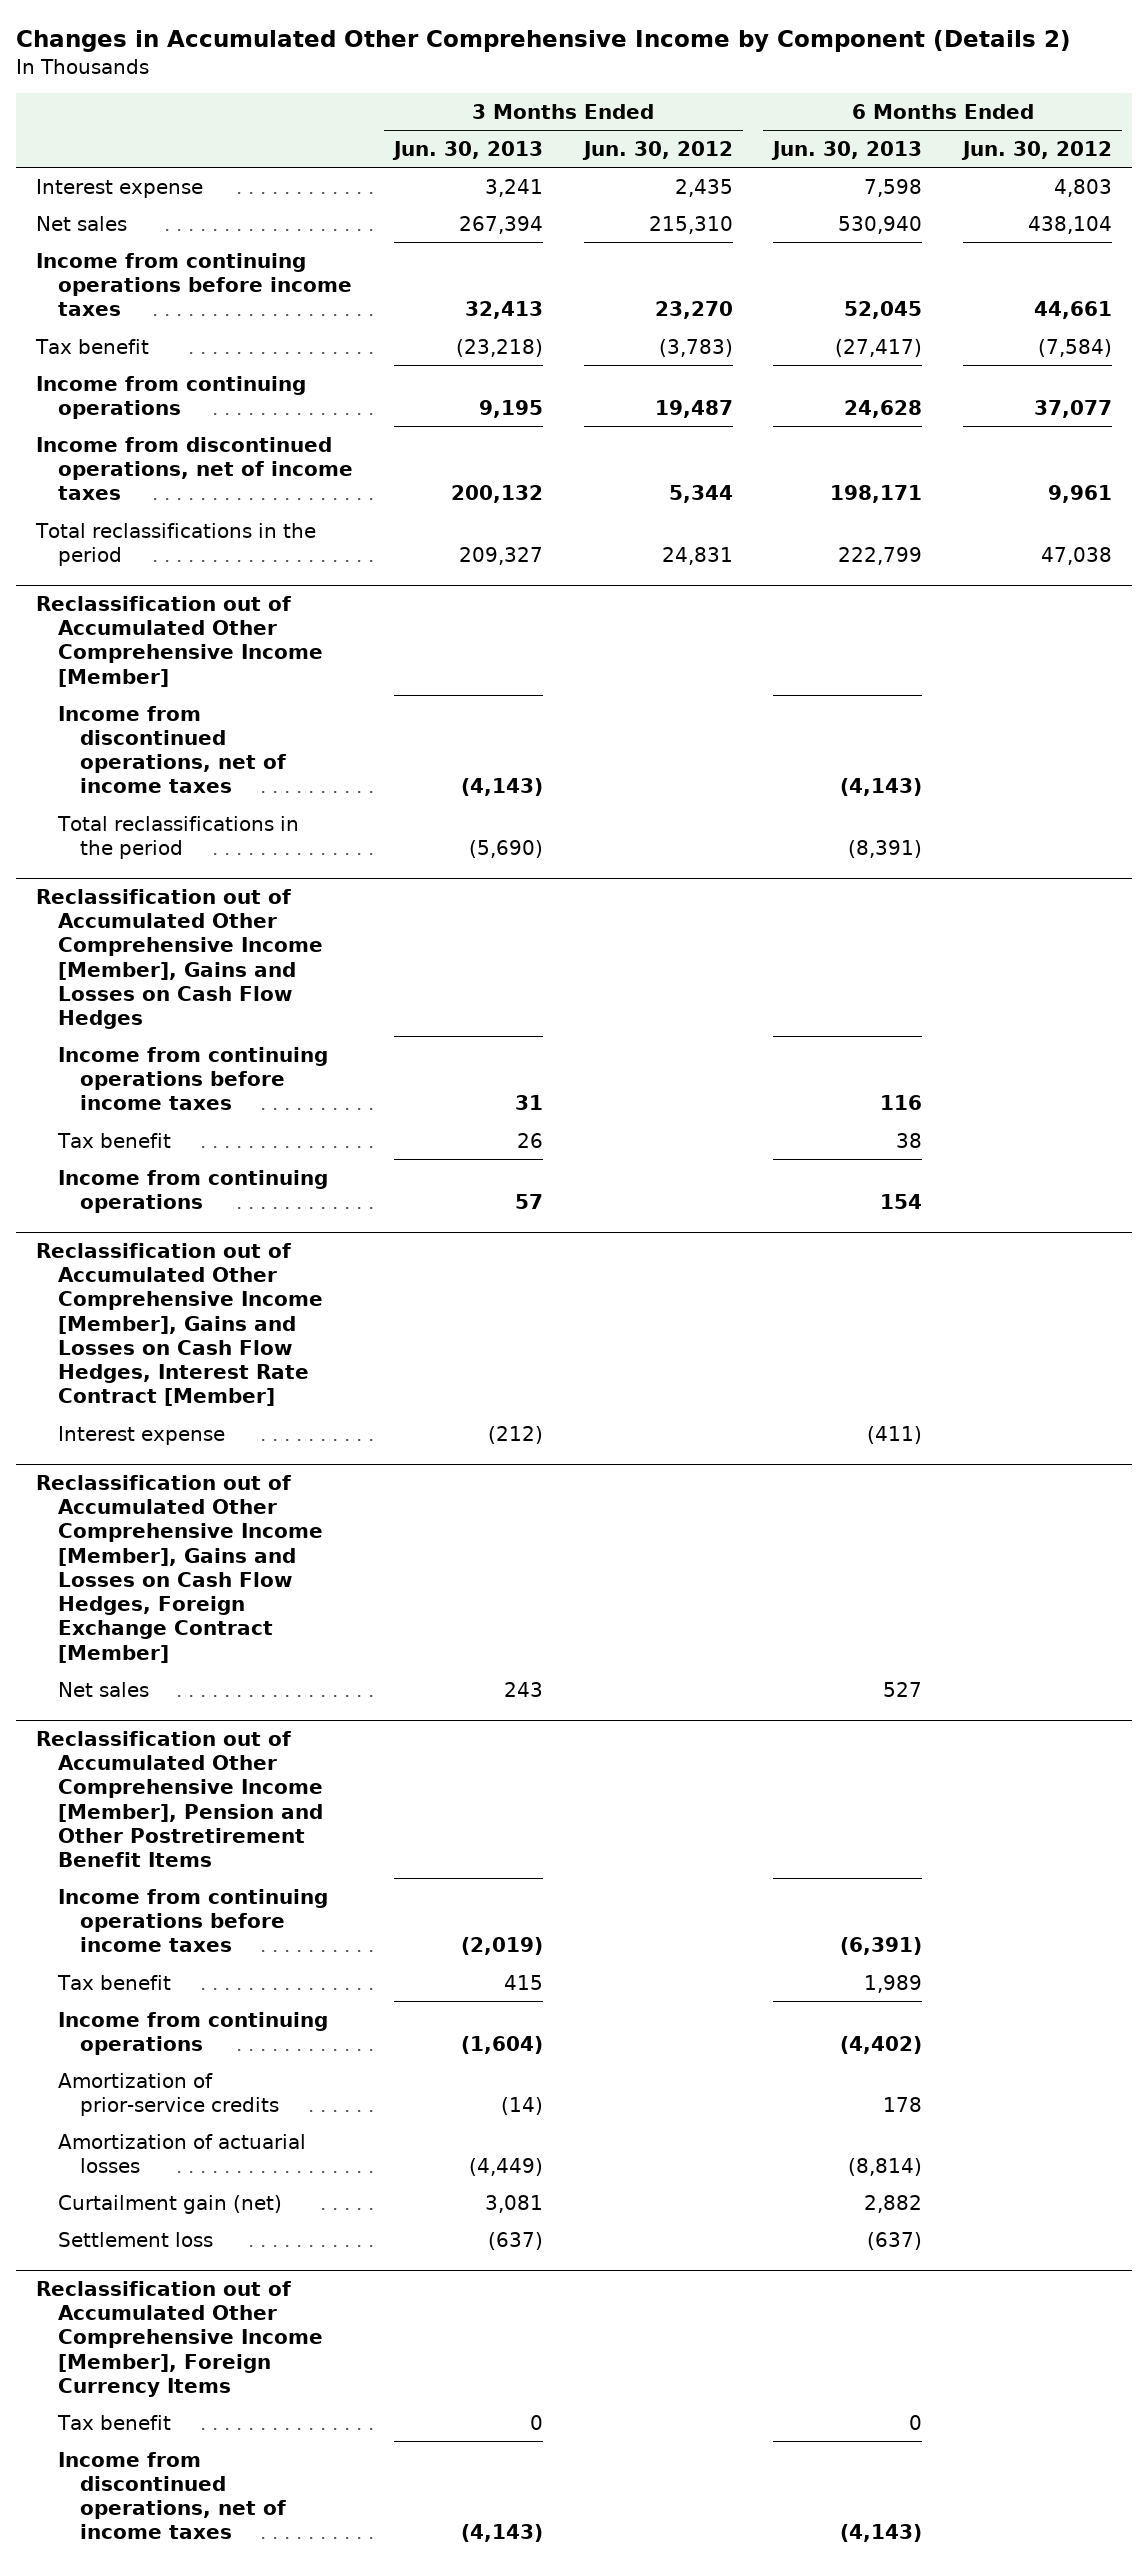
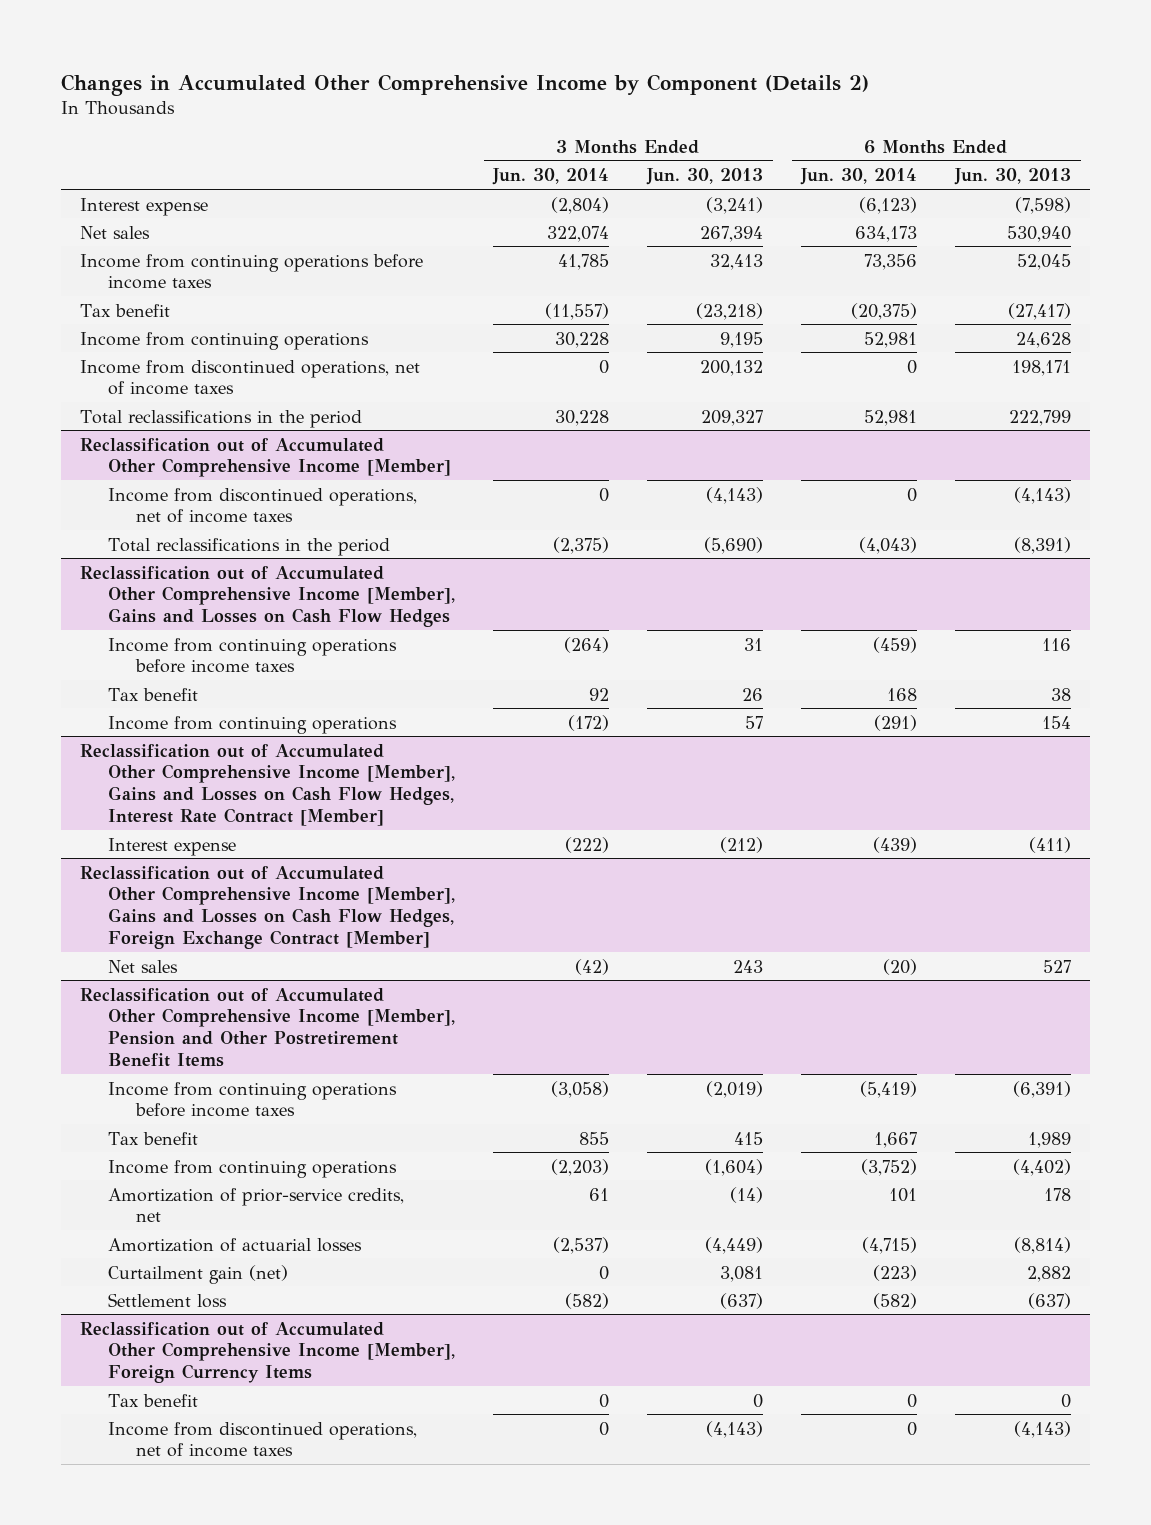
- | 3 Months Ended Jun. 30, 2013 | 3 Months Ended Jun. 30, 2012 | 6 Months Ended Jun. 30, 2013 | 6 Months Ended Jun. 30, 2012
+ | 3 Months Ended Jun. 30, 2014 | 3 Months Ended Jun. 30, 2013 | 6 Months Ended Jun. 30, 2014 | 6 Months Ended Jun. 30, 2013
- Interest expense | 3,241 | 2,435 | 7,598 | 4,803
+ Interest expense | (2,804) | (3,241) | (6,123) | (7,598)
@ Reclassification out of Accumulated Other Comprehensive Income [Member], Pension and Other Postretirement Benefit Items
- Amortization of prior-service credits | (14) | | 178 |
+ Amortization of prior-service credits, net | 61 | (14) | 101 | 178

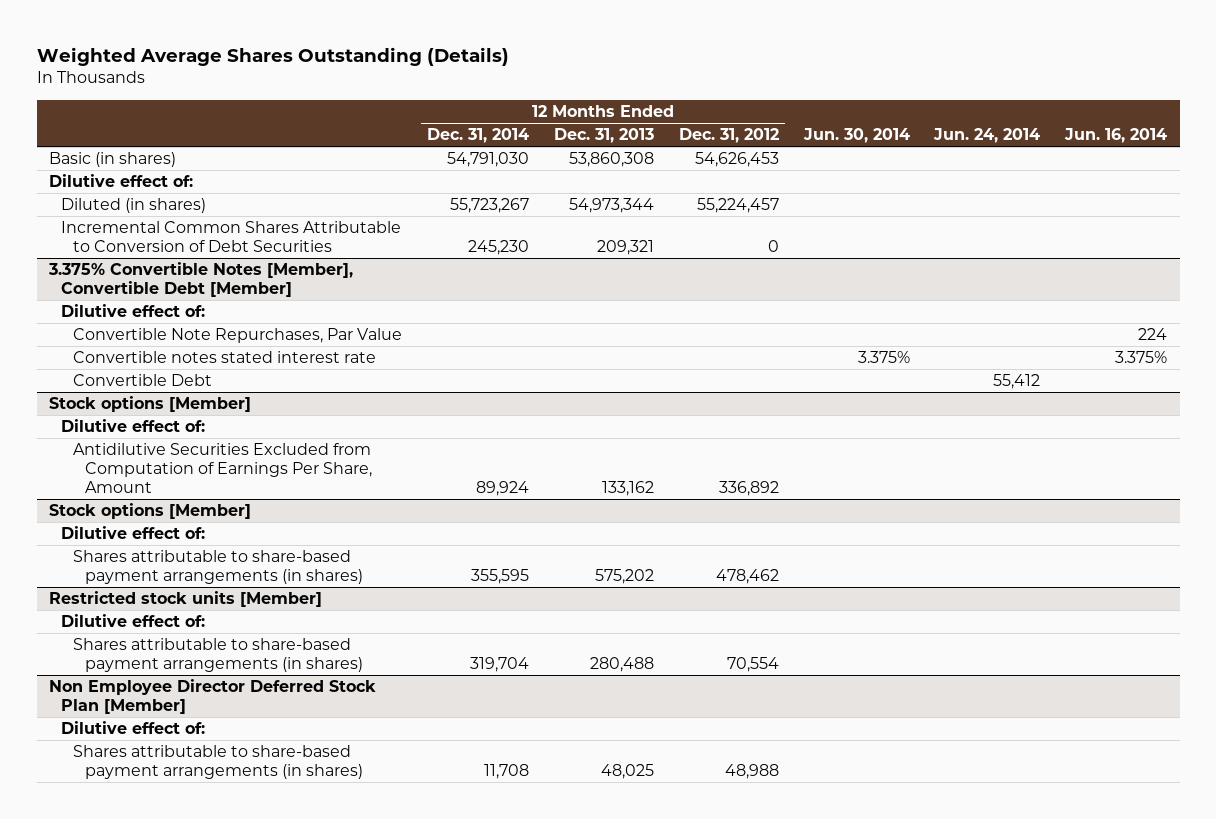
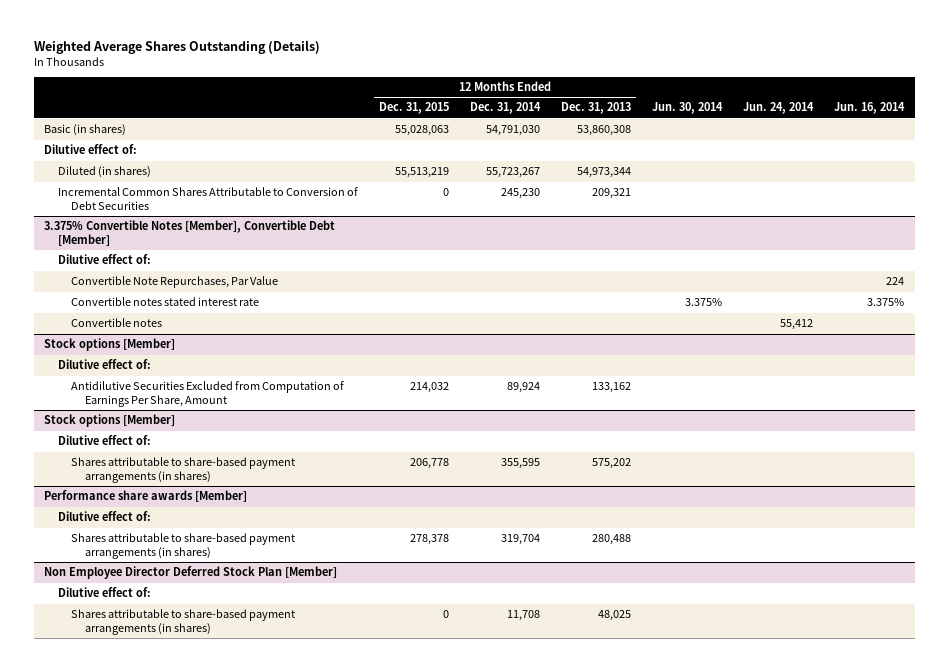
- | 12 Months Ended Dec. 31, 2014 | 12 Months Ended Dec. 31, 2013 | 12 Months Ended Dec. 31, 2012 | Jun. 30, 2014 | Jun. 24, 2014 | Jun. 16, 2014
+ | 12 Months Ended Dec. 31, 2015 | 12 Months Ended Dec. 31, 2014 | 12 Months Ended Dec. 31, 2013 | Jun. 30, 2014 | Jun. 24, 2014 | Jun. 16, 2014
@ 3.375% Convertible Notes [Member], Convertible Debt [Member]
- Convertible Debt | | | | | 55,412 |
+ Convertible notes | | | | | 55,412 |
- Restricted stock units [Member]
+ Performance share awards [Member]

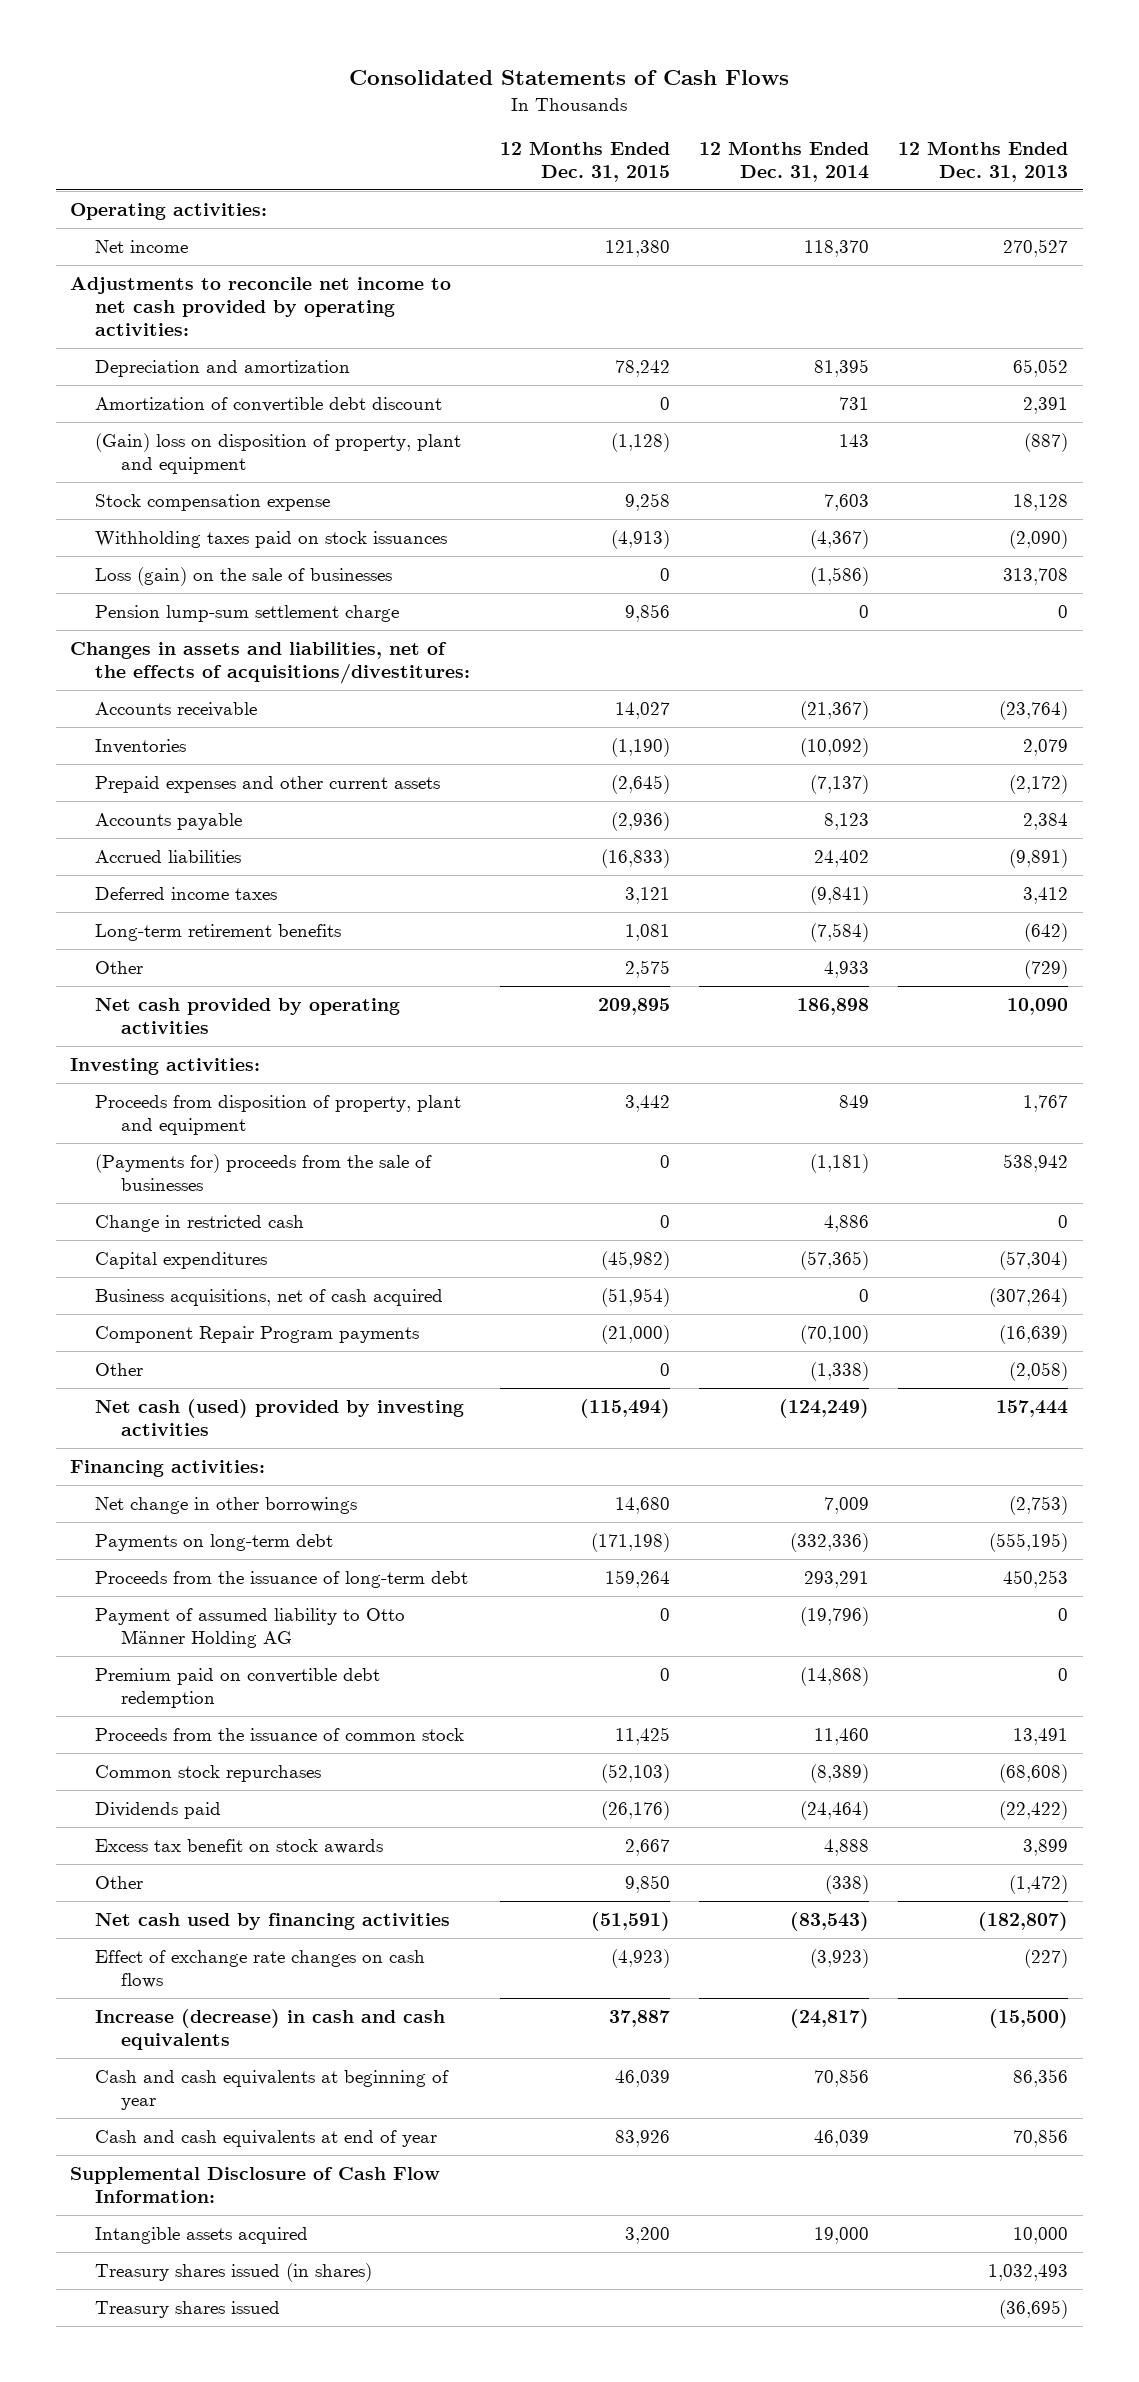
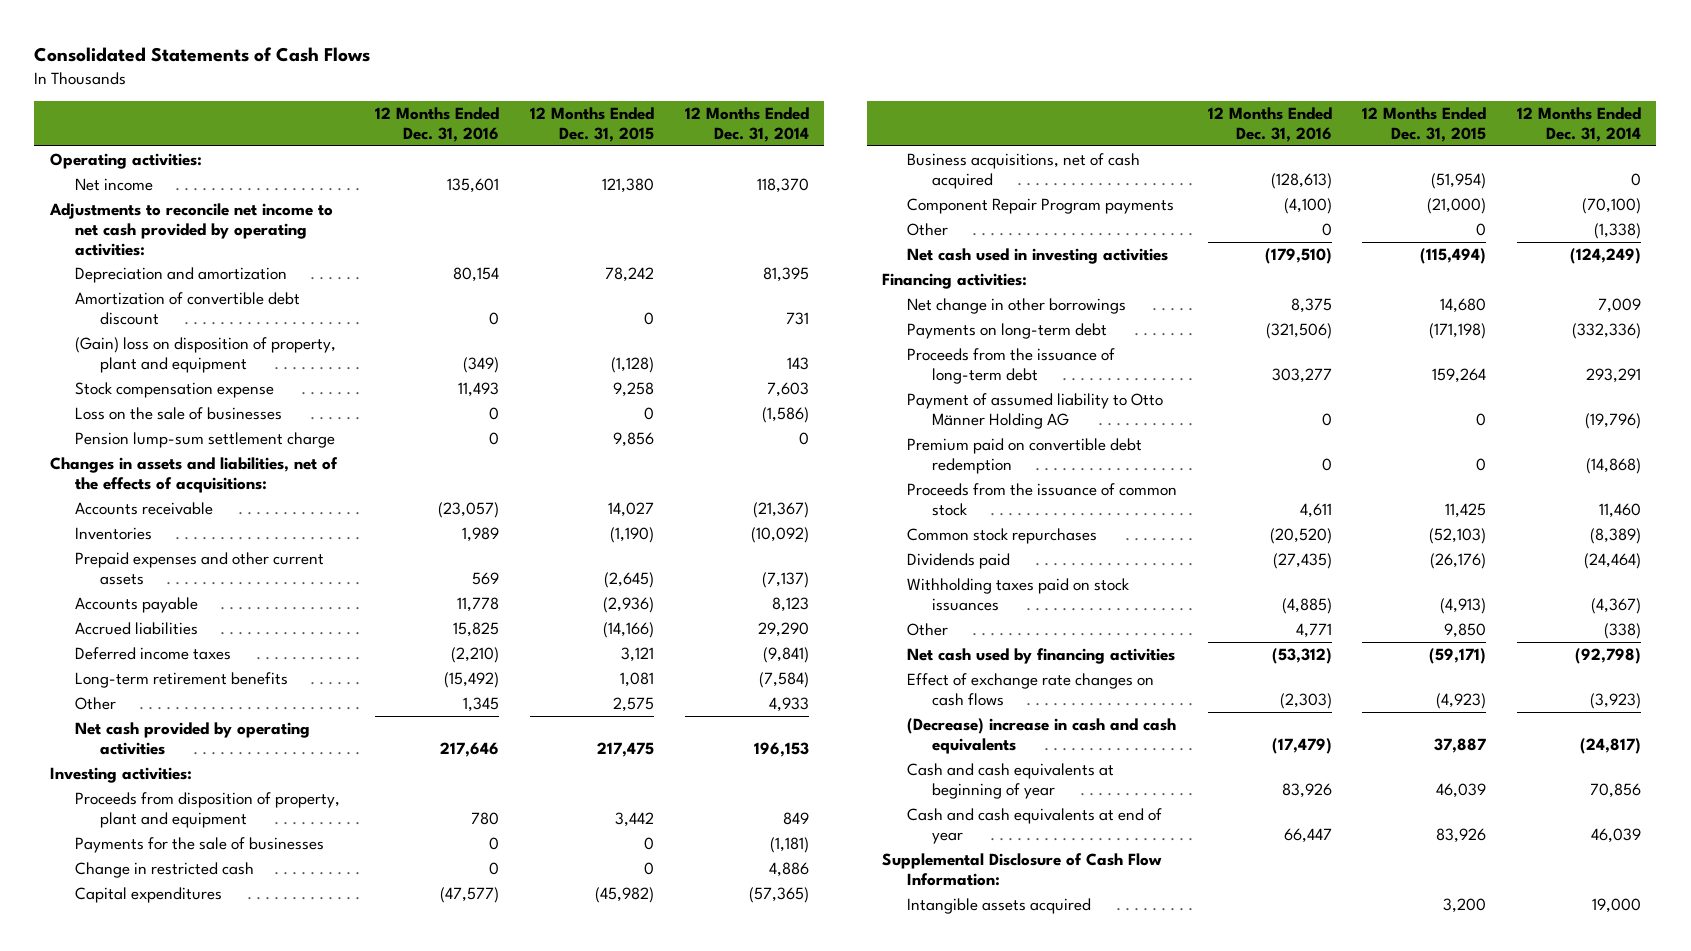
- | 12 Months Ended Dec. 31, 2015 | 12 Months Ended Dec. 31, 2014 | 12 Months Ended Dec. 31, 2013
+ | 12 Months Ended Dec. 31, 2016 | 12 Months Ended Dec. 31, 2015 | 12 Months Ended Dec. 31, 2014
- Loss (gain) on the sale of businesses | 0 | (1,586) | 313,708
+ Loss on the sale of businesses | 0 | 0 | (1,586)
- Changes in assets and liabilities, net of the effects of acquisitions/divestitures:
+ Changes in assets and liabilities, net of the effects of acquisitions:
- Accrued liabilities | (16,833) | 24,402 | (9,891)
+ Accrued liabilities | 15,825 | (14,166) | 29,290
- Net cash provided by operating activities | 209,895 | 186,898 | 10,090
+ Net cash provided by operating activities | 217,646 | 217,475 | 196,153
- (Payments for) proceeds from the sale of businesses | 0 | (1,181) | 538,942
+ Payments for the sale of businesses | 0 | 0 | (1,181)
- Net cash (used) provided by investing activities | (115,494) | (124,249) | 157,444
+ Net cash used in investing activities | (179,510) | (115,494) | (124,249)
- Excess tax benefit on stock awards | 2,667 | 4,888 | 3,899
moved down: Withholding taxes paid on stock issuances | (4,885) | (4,913) | (4,367)
- Net cash used by financing activities | (51,591) | (83,543) | (182,807)
+ Net cash used by financing activities | (53,312) | (59,171) | (92,798)
- Increase (decrease) in cash and cash equivalents | 37,887 | (24,817) | (15,500)
+ (Decrease) increase in cash and cash equivalents | (17,479) | 37,887 | (24,817)
- Treasury shares issued (in shares) | | | 1,032,493
- Treasury shares issued | | | (36,695)

